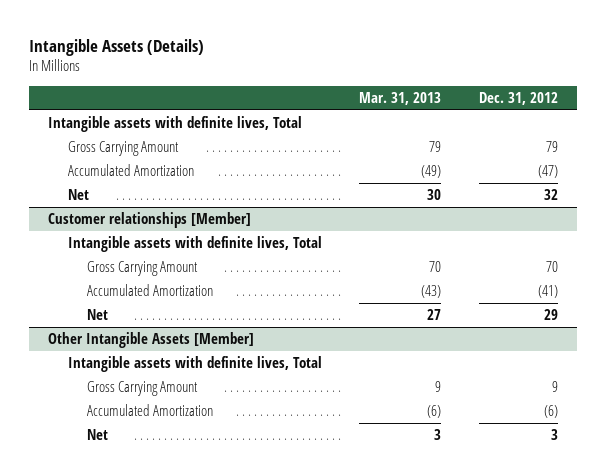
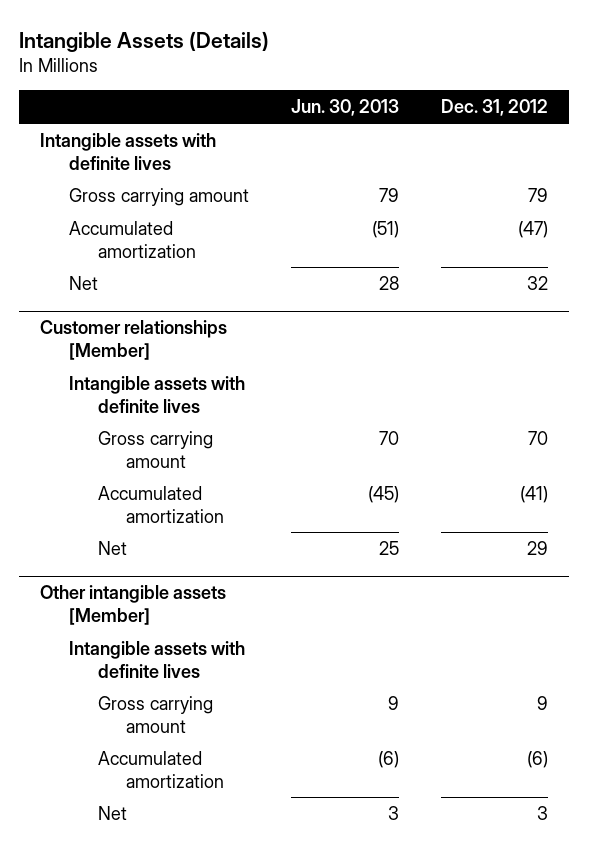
- | Mar. 31, 2013 | Dec. 31, 2012
+ | Jun. 30, 2013 | Dec. 31, 2012
- Intangible assets with definite lives, Total
- Gross Carrying Amount | 79 | 79
- Accumulated Amortization | (49) | (47)
+ Intangible assets with definite lives
+ Gross carrying amount | 79 | 79
+ Accumulated amortization | (51) | (47)
@ Customer relationships [Member]
- Intangible assets with definite lives, Total
- Gross Carrying Amount | 70 | 70
- Accumulated Amortization | (43) | (41)
+ Intangible assets with definite lives
+ Gross carrying amount | 70 | 70
+ Accumulated amortization | (45) | (41)
- Other Intangible Assets [Member]
- Intangible assets with definite lives, Total
- Gross Carrying Amount | 9 | 9
- Accumulated Amortization | (6) | (6)
+ Other intangible assets [Member]
+ Intangible assets with definite lives
+ Gross carrying amount | 9 | 9
+ Accumulated amortization | (6) | (6)

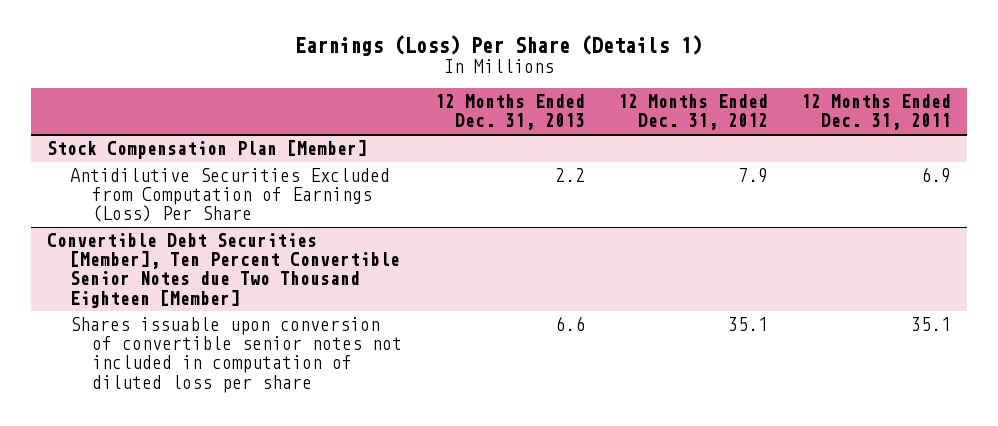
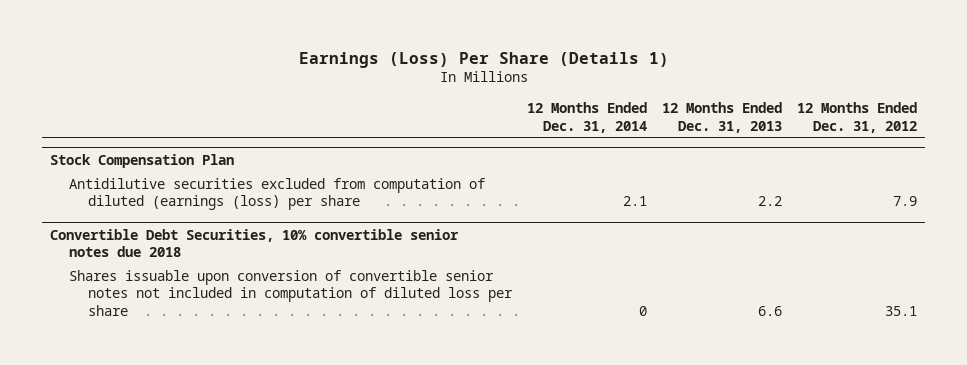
- | 12 Months Ended Dec. 31, 2013 | 12 Months Ended Dec. 31, 2012 | 12 Months Ended Dec. 31, 2011
+ | 12 Months Ended Dec. 31, 2014 | 12 Months Ended Dec. 31, 2013 | 12 Months Ended Dec. 31, 2012
- Stock Compensation Plan [Member]
- Antidilutive Securities Excluded from Computation of Earnings (Loss) Per Share | 2.2 | 7.9 | 6.9
- Convertible Debt Securities [Member], Ten Percent Convertible Senior Notes due Two Thousand Eighteen [Member]
+ Stock Compensation Plan
+ Antidilutive securities excluded from computation of diluted (earnings (loss) per share | 2.1 | 2.2 | 7.9
+ Convertible Debt Securities, 10% convertible senior notes due 2018

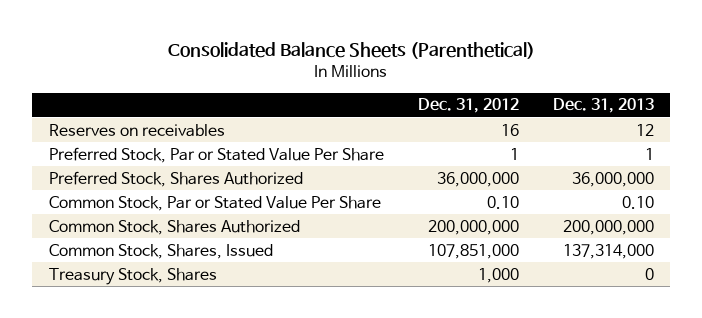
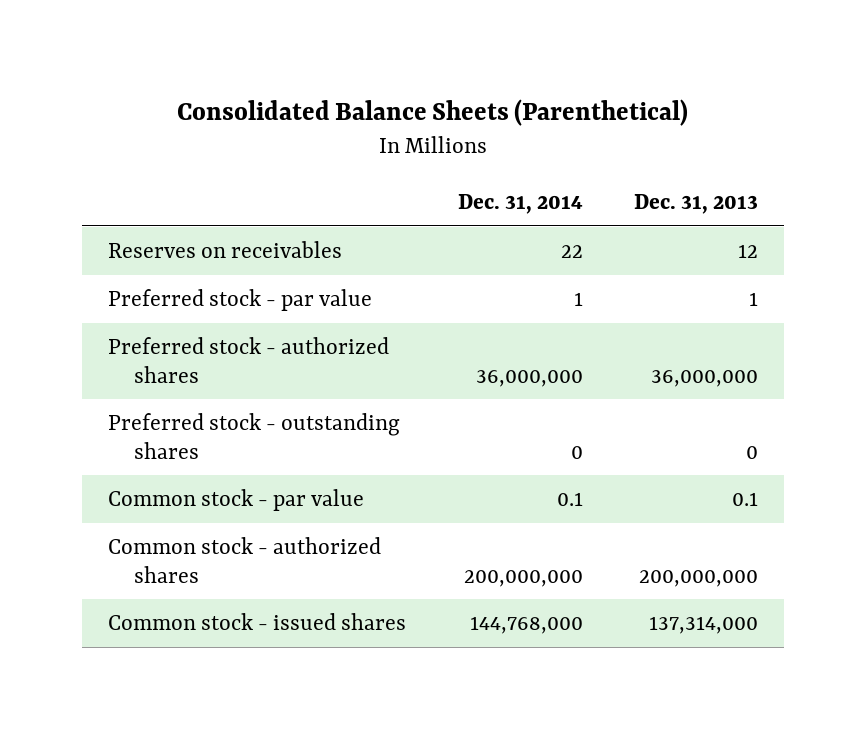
- | Dec. 31, 2012 | Dec. 31, 2013
+ | Dec. 31, 2014 | Dec. 31, 2013
- Preferred Stock, Par or Stated Value Per Share | 1 | 1
- Preferred Stock, Shares Authorized | 36,000,000 | 36,000,000
- Common Stock, Par or Stated Value Per Share | 0.10 | 0.10
- Common Stock, Shares Authorized | 200,000,000 | 200,000,000
- Common Stock, Shares, Issued | 107,851,000 | 137,314,000
- Treasury Stock, Shares | 1,000 | 0
+ Preferred stock - par value | 1 | 1
+ Preferred stock - authorized shares | 36,000,000 | 36,000,000
+ Preferred stock - outstanding shares | 0 | 0
+ Common stock - par value | 0.1 | 0.1
+ Common stock - authorized shares | 200,000,000 | 200,000,000
+ Common stock - issued shares | 144,768,000 | 137,314,000

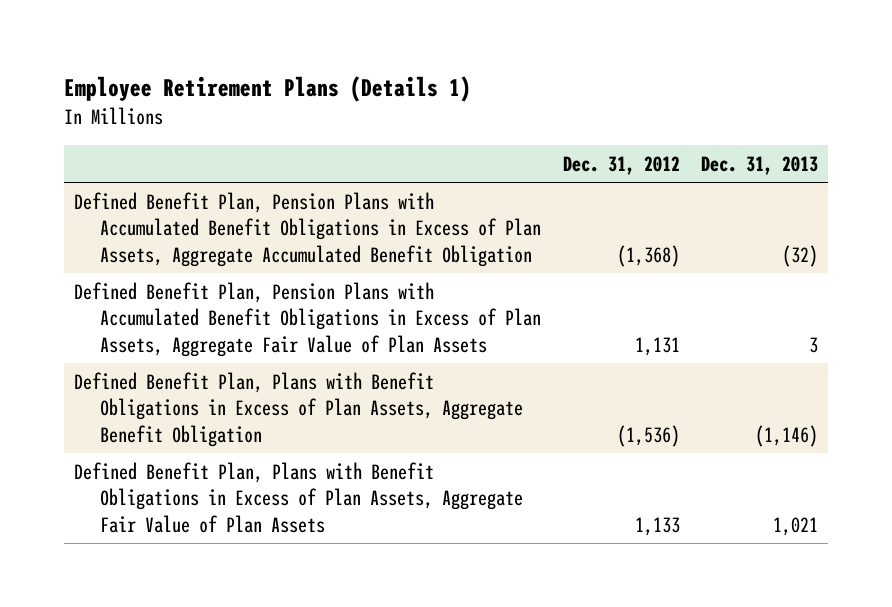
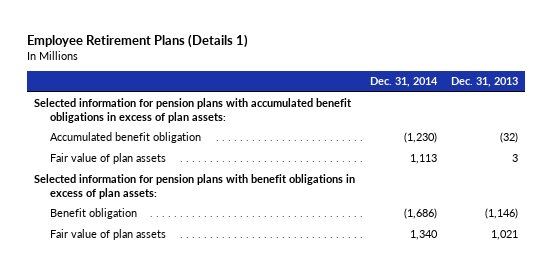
- | Dec. 31, 2012 | Dec. 31, 2013
+ | Dec. 31, 2014 | Dec. 31, 2013
- Defined Benefit Plan, Pension Plans with Accumulated Benefit Obligations in Excess of Plan Assets, Aggregate Accumulated Benefit Obligation | (1,368) | (32)
- Defined Benefit Plan, Pension Plans with Accumulated Benefit Obligations in Excess of Plan Assets, Aggregate Fair Value of Plan Assets | 1,131 | 3
- Defined Benefit Plan, Plans with Benefit Obligations in Excess of Plan Assets, Aggregate Benefit Obligation | (1,536) | (1,146)
- Defined Benefit Plan, Plans with Benefit Obligations in Excess of Plan Assets, Aggregate Fair Value of Plan Assets | 1,133 | 1,021
+ Selected information for pension plans with accumulated benefit obligations in excess of plan assets:
+ Accumulated benefit obligation | (1,230) | (32)
+ Fair value of plan assets | 1,113 | 3
+ Selected information for pension plans with benefit obligations in excess of plan assets:
+ Benefit obligation | (1,686) | (1,146)
+ Fair value of plan assets | 1,340 | 1,021

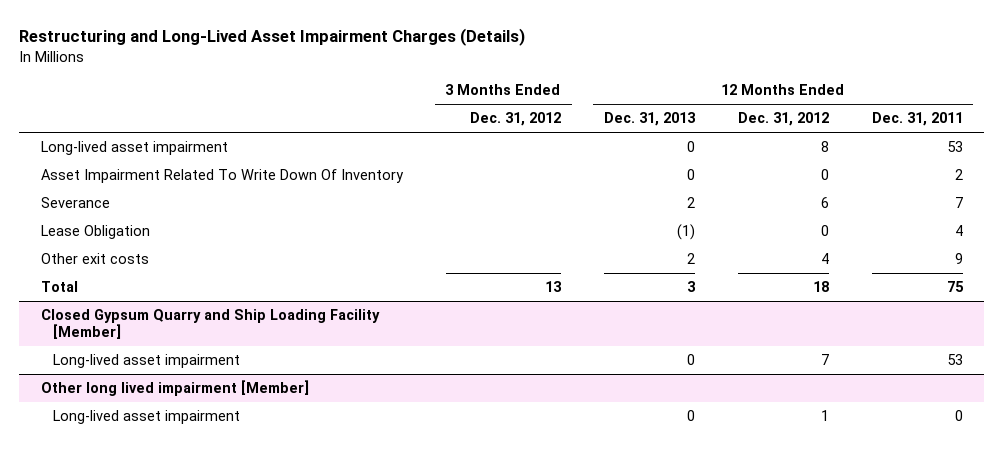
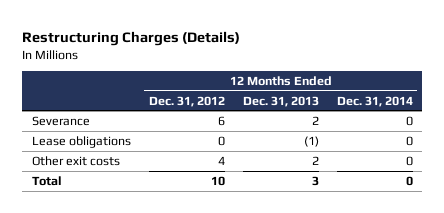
- Restructuring and Long-Lived Asset Impairment Charges (Details)
+ Restructuring Charges (Details)
- | 3 Months Ended Dec. 31, 2012 | 12 Months Ended Dec. 31, 2013 | 12 Months Ended Dec. 31, 2012 | 12 Months Ended Dec. 31, 2011
+ | 12 Months Ended Dec. 31, 2012 | 12 Months Ended Dec. 31, 2013 | 12 Months Ended Dec. 31, 2014
- Long-lived asset impairment | | 0 | 8 | 53
- Asset Impairment Related To Write Down Of Inventory | | 0 | 0 | 2
- Lease Obligation | | (1) | 0 | 4
+ Lease obligations | 0 | (1) | 0
- Total | 13 | 3 | 18 | 75
- Closed Gypsum Quarry and Ship Loading Facility [Member]
- Long-lived asset impairment | | 0 | 7 | 53
- Other long lived impairment [Member]
- Long-lived asset impairment | | 0 | 1 | 0
+ Total | 10 | 3 | 0

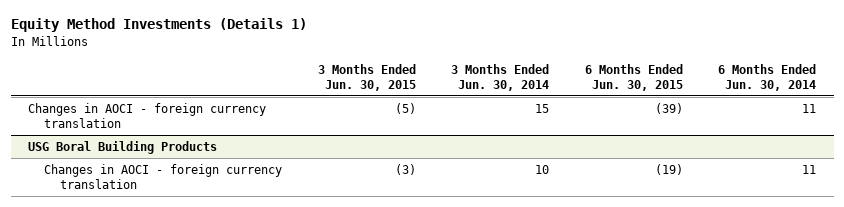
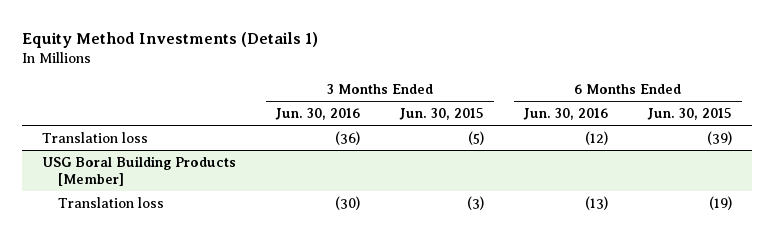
- | 3 Months Ended Jun. 30, 2015 | 3 Months Ended Jun. 30, 2014 | 6 Months Ended Jun. 30, 2015 | 6 Months Ended Jun. 30, 2014
+ | 3 Months Ended Jun. 30, 2016 | 3 Months Ended Jun. 30, 2015 | 6 Months Ended Jun. 30, 2016 | 6 Months Ended Jun. 30, 2015
- Changes in AOCI - foreign currency translation | (5) | 15 | (39) | 11
- USG Boral Building Products
- Changes in AOCI - foreign currency translation | (3) | 10 | (19) | 11
+ Translation loss | (36) | (5) | (12) | (39)
+ USG Boral Building Products [Member]
+ Translation loss | (30) | (3) | (13) | (19)

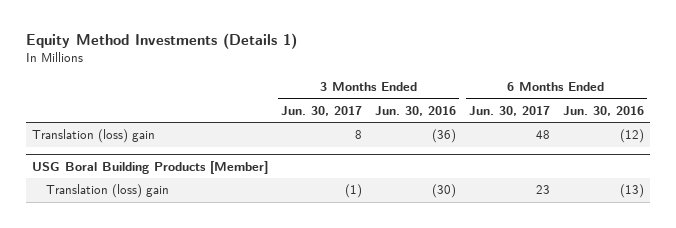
- | 3 Months Ended Jun. 30, 2016 | 3 Months Ended Jun. 30, 2015 | 6 Months Ended Jun. 30, 2016 | 6 Months Ended Jun. 30, 2015
+ | 3 Months Ended Jun. 30, 2017 | 3 Months Ended Jun. 30, 2016 | 6 Months Ended Jun. 30, 2017 | 6 Months Ended Jun. 30, 2016
- Translation loss | (36) | (5) | (12) | (39)
+ Translation (loss) gain | 8 | (36) | 48 | (12)
@ USG Boral Building Products [Member]
- Translation loss | (30) | (3) | (13) | (19)
+ Translation (loss) gain | (1) | (30) | 23 | (13)

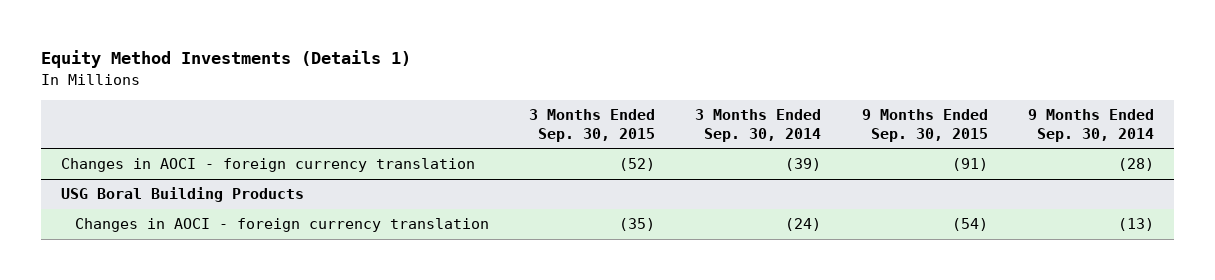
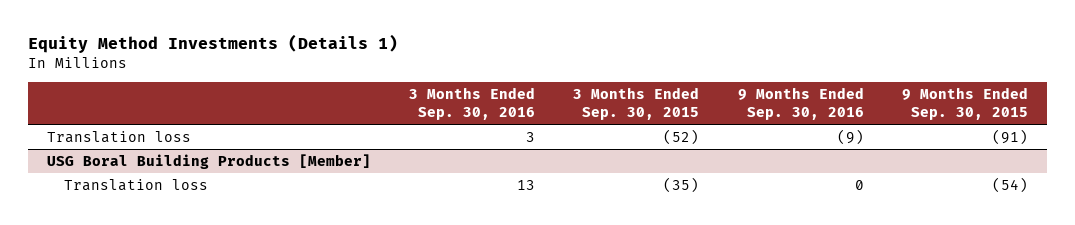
- | 3 Months Ended Sep. 30, 2015 | 3 Months Ended Sep. 30, 2014 | 9 Months Ended Sep. 30, 2015 | 9 Months Ended Sep. 30, 2014
+ | 3 Months Ended Sep. 30, 2016 | 3 Months Ended Sep. 30, 2015 | 9 Months Ended Sep. 30, 2016 | 9 Months Ended Sep. 30, 2015
- Changes in AOCI - foreign currency translation | (52) | (39) | (91) | (28)
- USG Boral Building Products
- Changes in AOCI - foreign currency translation | (35) | (24) | (54) | (13)
+ Translation loss | 3 | (52) | (9) | (91)
+ USG Boral Building Products [Member]
+ Translation loss | 13 | (35) | 0 | (54)

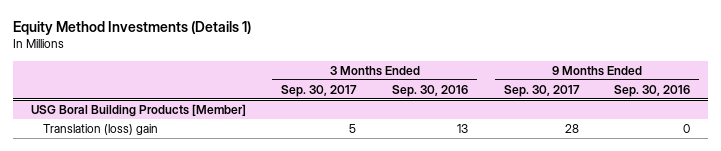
- | 3 Months Ended Sep. 30, 2016 | 3 Months Ended Sep. 30, 2015 | 9 Months Ended Sep. 30, 2016 | 9 Months Ended Sep. 30, 2015
+ | 3 Months Ended Sep. 30, 2017 | 3 Months Ended Sep. 30, 2016 | 9 Months Ended Sep. 30, 2017 | 9 Months Ended Sep. 30, 2016
- Translation loss | 3 | (52) | (9) | (91)
@ USG Boral Building Products [Member]
- Translation loss | 13 | (35) | 0 | (54)
+ Translation (loss) gain | 5 | 13 | 28 | 0

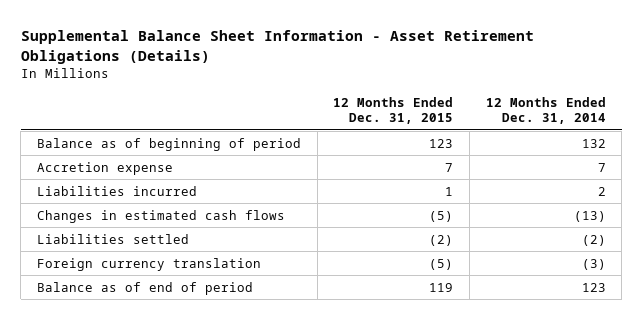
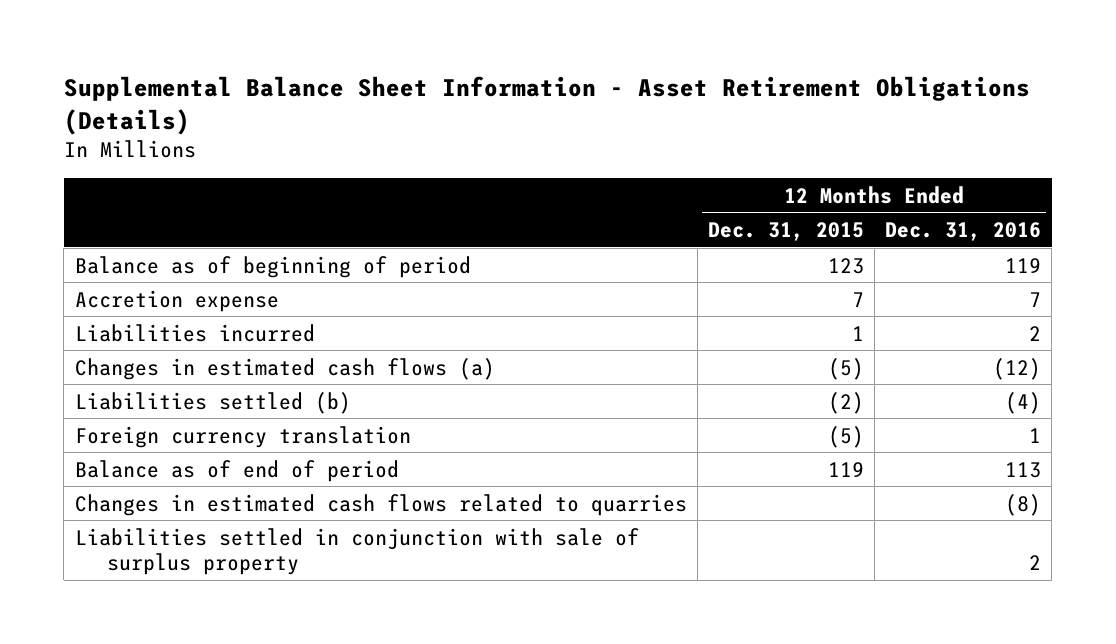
- | 12 Months Ended Dec. 31, 2015 | 12 Months Ended Dec. 31, 2014
+ | 12 Months Ended Dec. 31, 2015 | 12 Months Ended Dec. 31, 2016
- Changes in estimated cash flows | (5) | (13)
- Liabilities settled | (2) | (2)
+ Changes in estimated cash flows (a) | (5) | (12)
+ Liabilities settled (b) | (2) | (4)
+ Changes in estimated cash flows related to quarries | | (8)
+ Liabilities settled in conjunction with sale of surplus property | | 2

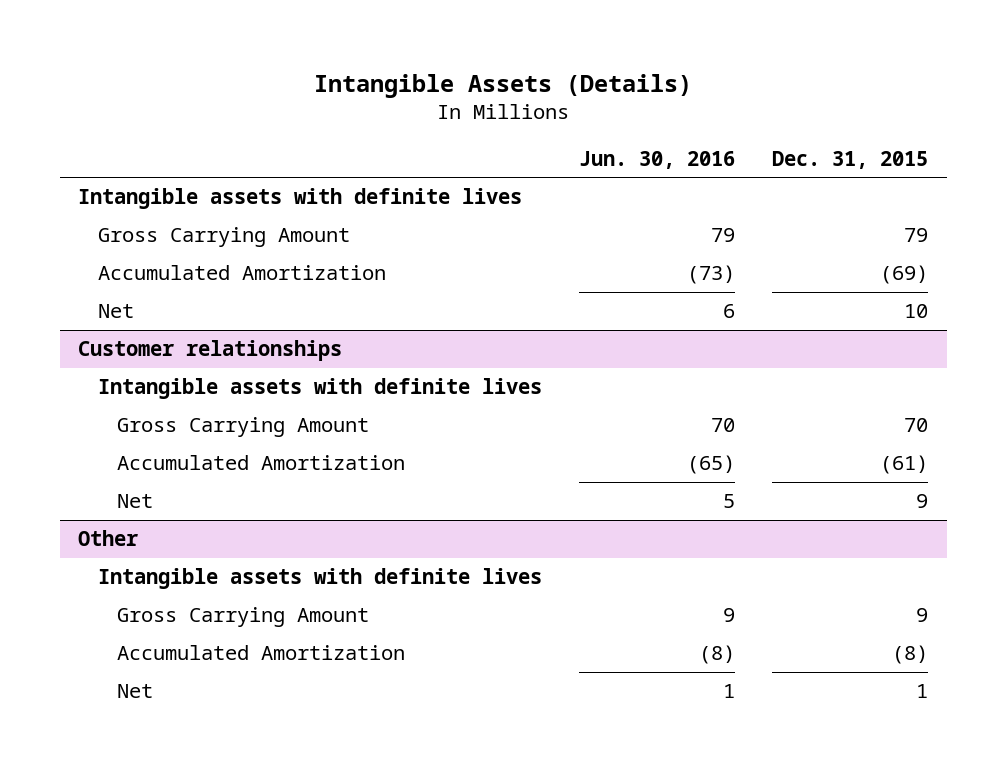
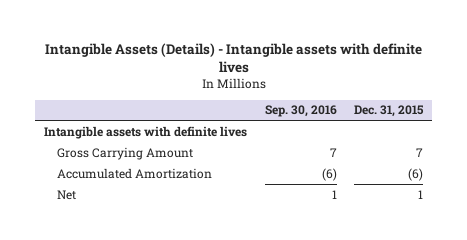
- Intangible Assets (Details)
+ Intangible Assets (Details) - Intangible assets with definite lives
- | Jun. 30, 2016 | Dec. 31, 2015
+ | Sep. 30, 2016 | Dec. 31, 2015
- Gross Carrying Amount | 79 | 79
- Accumulated Amortization | (73) | (69)
- Net | 6 | 10
- Customer relationships
- Intangible assets with definite lives
- Gross Carrying Amount | 70 | 70
- Accumulated Amortization | (65) | (61)
- Net | 5 | 9
- Other
- Intangible assets with definite lives
- Gross Carrying Amount | 9 | 9
- Accumulated Amortization | (8) | (8)
+ Gross Carrying Amount | 7 | 7
+ Accumulated Amortization | (6) | (6)

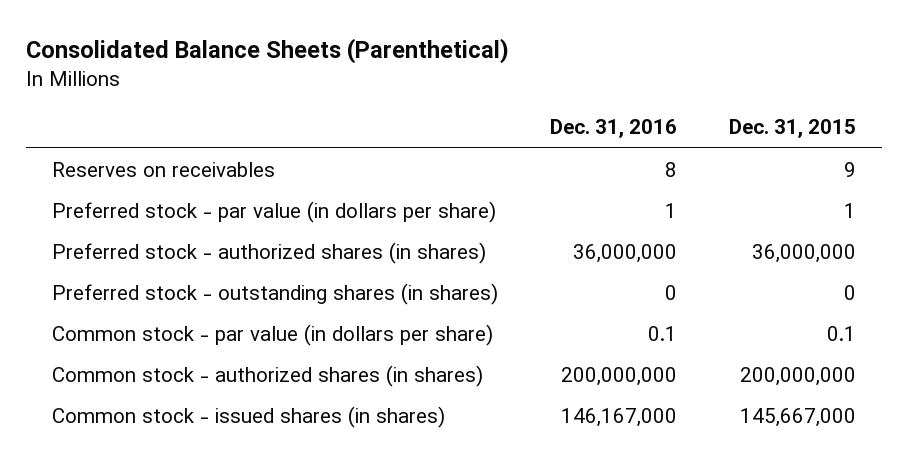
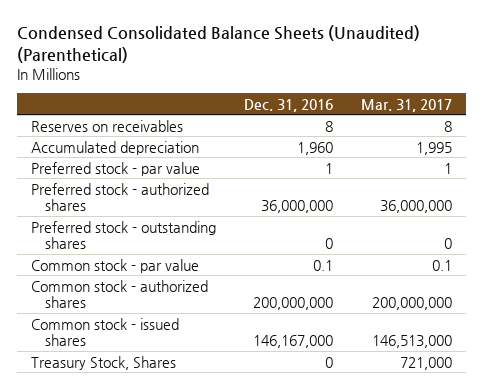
- Consolidated Balance Sheets (Parenthetical)
+ Condensed Consolidated Balance Sheets (Unaudited) (Parenthetical)
- | Dec. 31, 2016 | Dec. 31, 2015
+ | Dec. 31, 2016 | Mar. 31, 2017
- Preferred stock - par value (in dollars per share) | 1 | 1
- Preferred stock - authorized shares (in shares) | 36,000,000 | 36,000,000
- Preferred stock - outstanding shares (in shares) | 0 | 0
- Common stock - par value (in dollars per share) | 0.1 | 0.1
- Common stock - authorized shares (in shares) | 200,000,000 | 200,000,000
- Common stock - issued shares (in shares) | 146,167,000 | 145,667,000
+ Accumulated depreciation | 1,960 | 1,995
+ Preferred stock - par value | 1 | 1
+ Preferred stock - authorized shares | 36,000,000 | 36,000,000
+ Preferred stock - outstanding shares | 0 | 0
+ Common stock - par value | 0.1 | 0.1
+ Common stock - authorized shares | 200,000,000 | 200,000,000
+ Common stock - issued shares | 146,167,000 | 146,513,000
+ Treasury Stock, Shares | 0 | 721,000

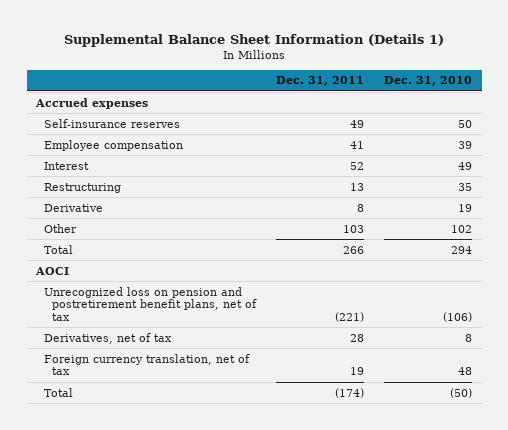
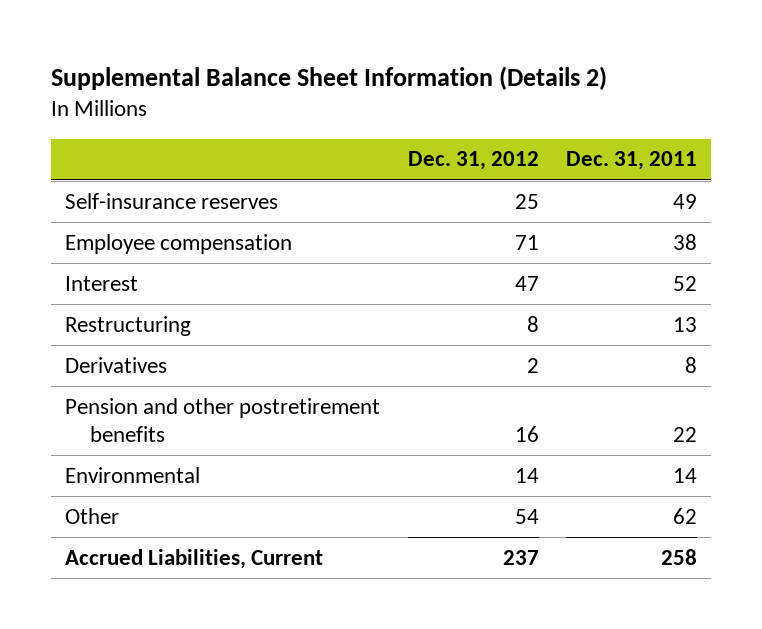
- Supplemental Balance Sheet Information (Details 1)
+ Supplemental Balance Sheet Information (Details 2)
- | Dec. 31, 2011 | Dec. 31, 2010
+ | Dec. 31, 2012 | Dec. 31, 2011
- Accrued expenses
- Employee compensation | 41 | 39
+ Employee compensation | 71 | 38
- Derivative | 8 | 19
- Other | 103 | 102
- Total | 266 | 294
- AOCI
- Unrecognized loss on pension and postretirement benefit plans, net of tax | (221) | (106)
- Derivatives, net of tax | 28 | 8
- Foreign currency translation, net of tax | 19 | 48
- Total | (174) | (50)
+ Derivatives | 2 | 8
+ Pension and other postretirement benefits | 16 | 22
+ Environmental | 14 | 14
+ Other | 54 | 62
+ Accrued Liabilities, Current | 237 | 258

